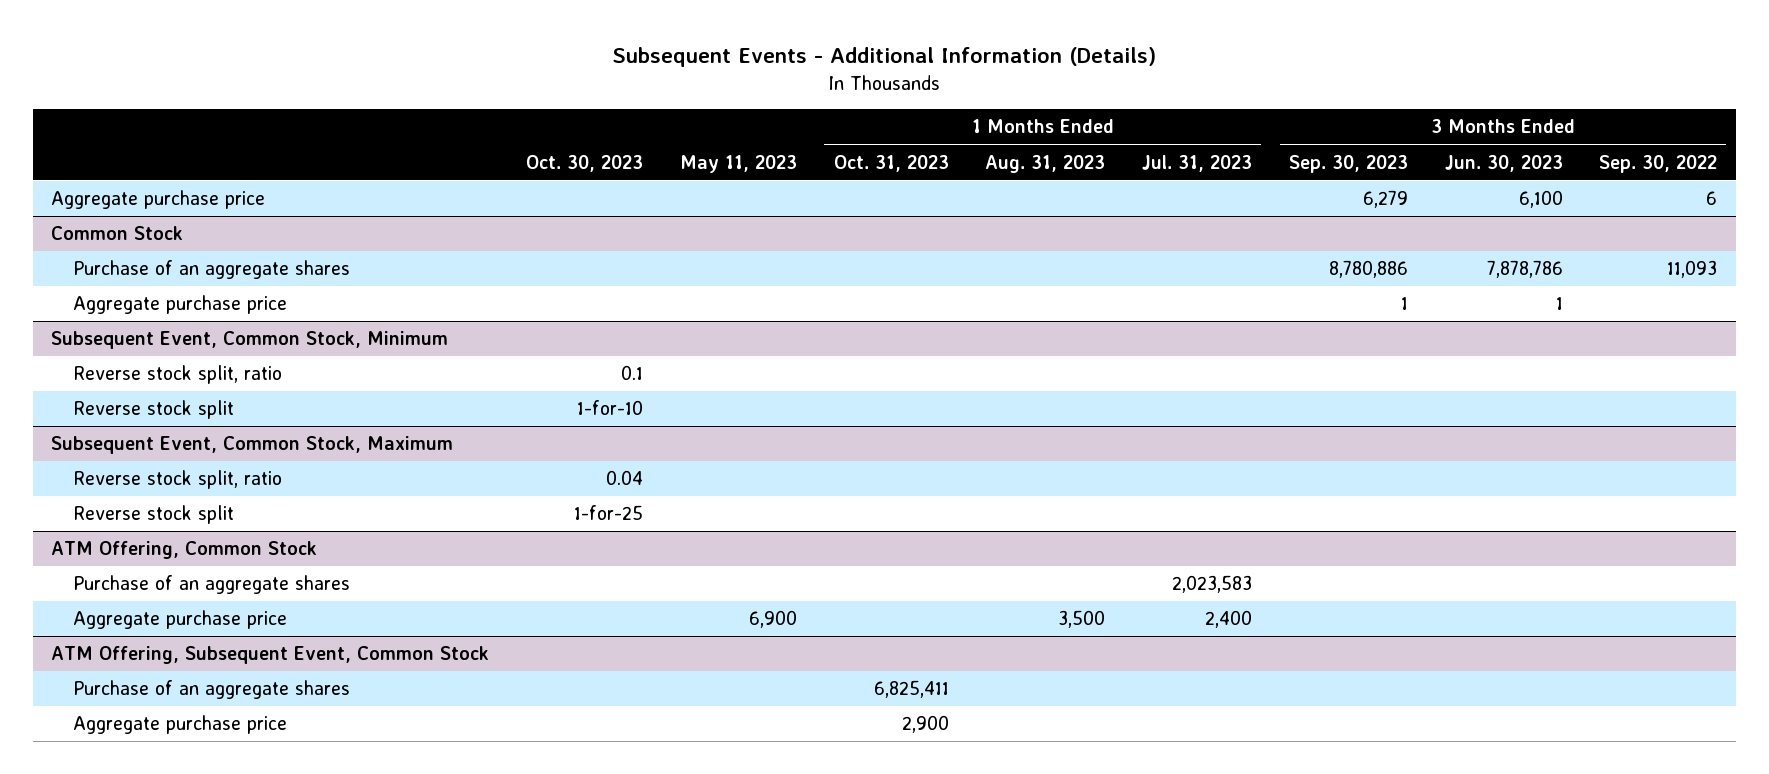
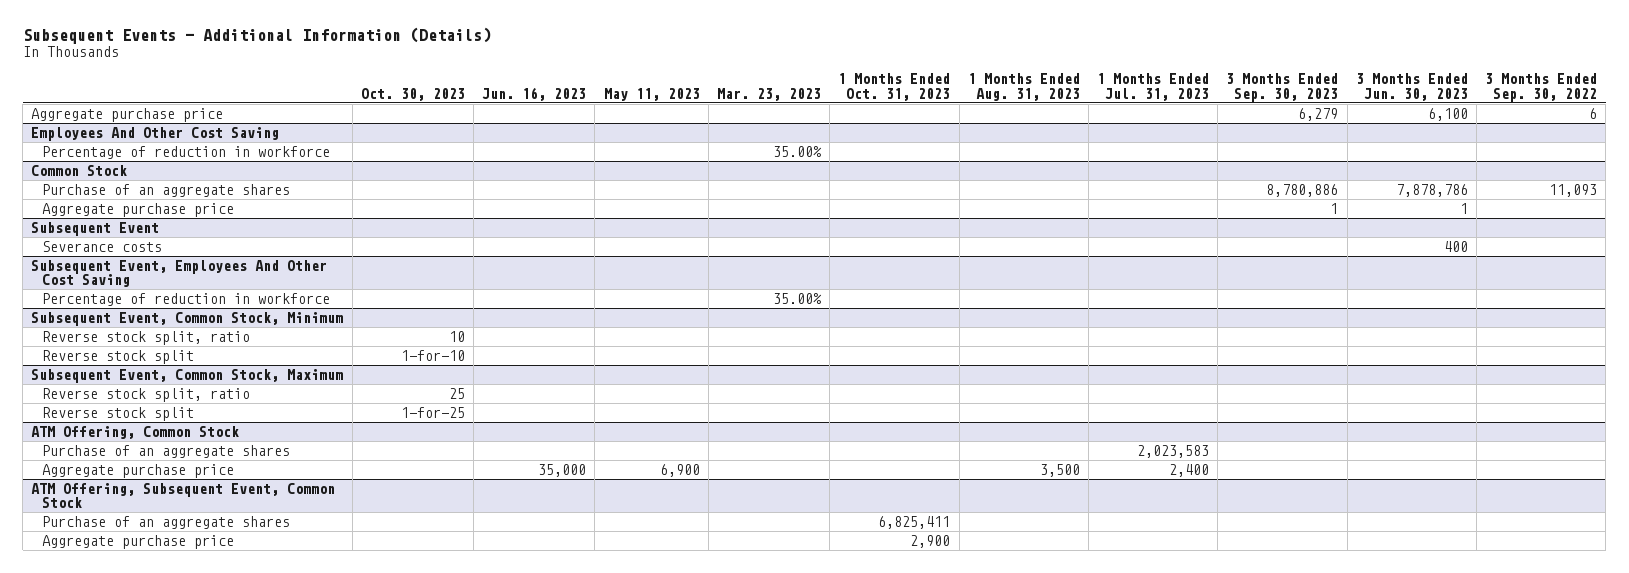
- | Oct. 30, 2023 | May 11, 2023 | 1 Months Ended Oct. 31, 2023 | 1 Months Ended Aug. 31, 2023 | 1 Months Ended Jul. 31, 2023 | 3 Months Ended Sep. 30, 2023 | 3 Months Ended Jun. 30, 2023 | 3 Months Ended Sep. 30, 2022
+ | Oct. 30, 2023 | Jun. 16, 2023 | May 11, 2023 | Mar. 23, 2023 | 1 Months Ended Oct. 31, 2023 | 1 Months Ended Aug. 31, 2023 | 1 Months Ended Jul. 31, 2023 | 3 Months Ended Sep. 30, 2023 | 3 Months Ended Jun. 30, 2023 | 3 Months Ended Sep. 30, 2022
+ Employees And Other Cost Saving
+ Percentage of reduction in workforce | | | | 35.00% | | | | | |
+ Subsequent Event
+ Severance costs | | | | | | | | | 400 |
+ Subsequent Event, Employees And Other Cost Saving
+ Percentage of reduction in workforce | | | | 35.00% | | | | | |
@ Subsequent Event, Common Stock, Minimum
- Reverse stock split, ratio | 0.1 | | | | | | |
+ Reverse stock split, ratio | 10 | | | | | | | | |
@ Subsequent Event, Common Stock, Maximum
- Reverse stock split, ratio | 0.04 | | | | | | |
+ Reverse stock split, ratio | 25 | | | | | | | | |

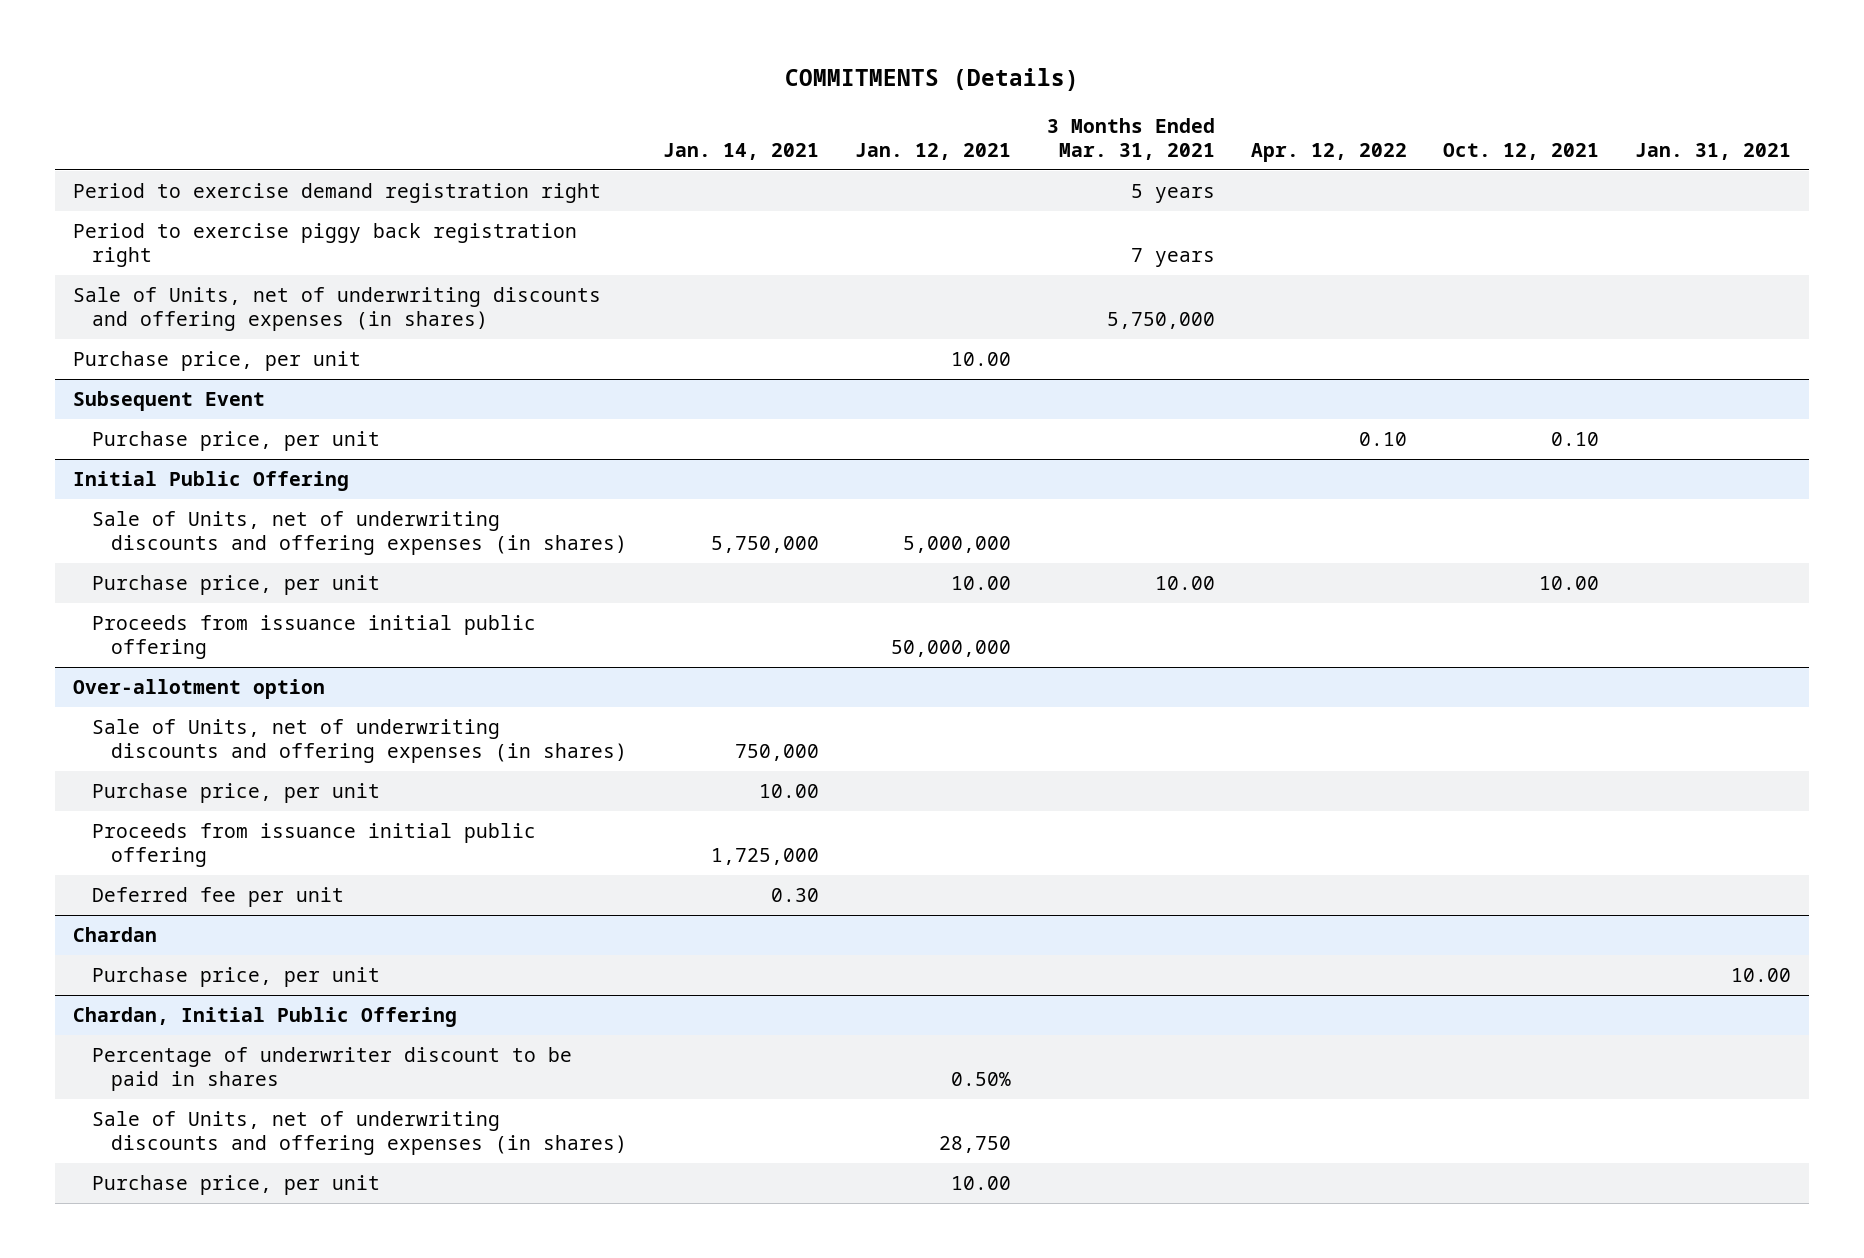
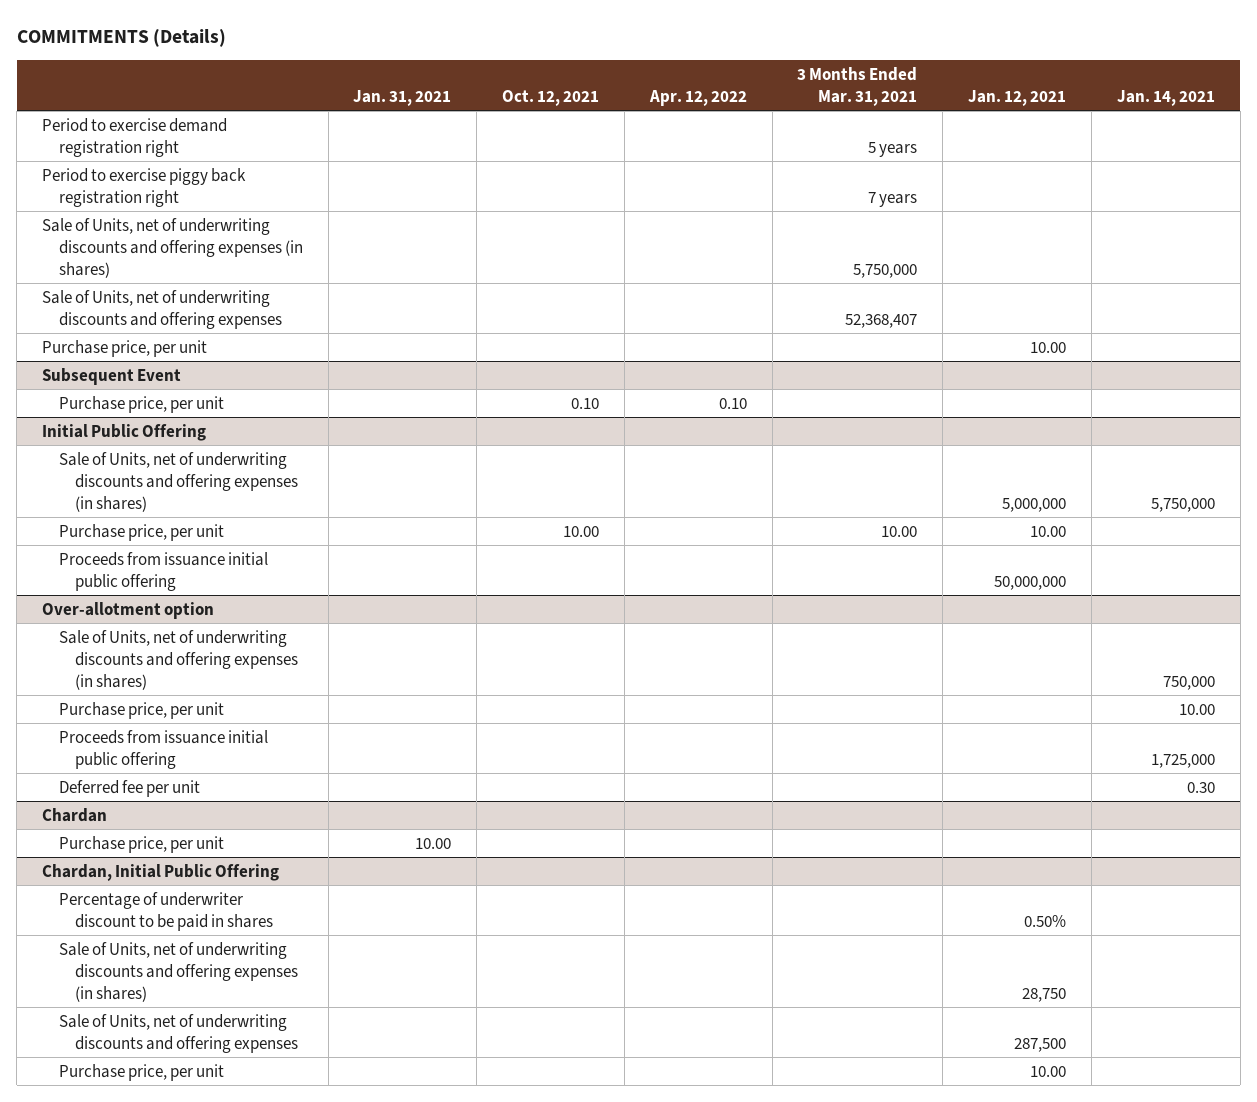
- | Jan. 14, 2021 | Jan. 12, 2021 | 3 Months Ended Mar. 31, 2021 | Apr. 12, 2022 | Oct. 12, 2021 | Jan. 31, 2021
+ | Jan. 31, 2021 | Oct. 12, 2021 | Apr. 12, 2022 | 3 Months Ended Mar. 31, 2021 | Jan. 12, 2021 | Jan. 14, 2021
+ Sale of Units, net of underwriting discounts and offering expenses | | | | 52,368,407 | |
@ Chardan, Initial Public Offering
+ Sale of Units, net of underwriting discounts and offering expenses | | | | | 287,500 |

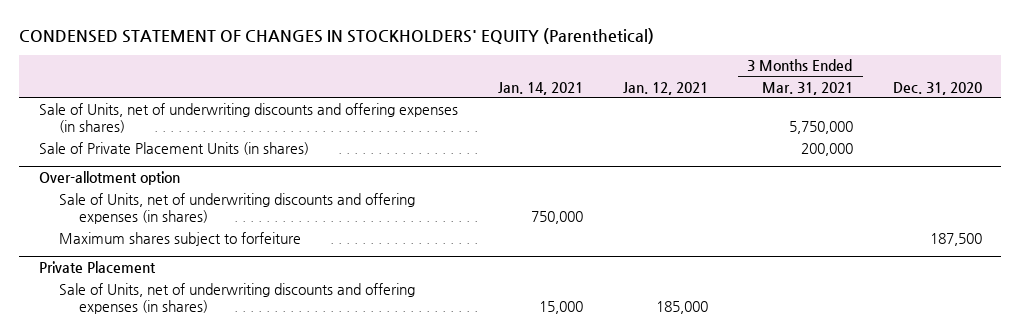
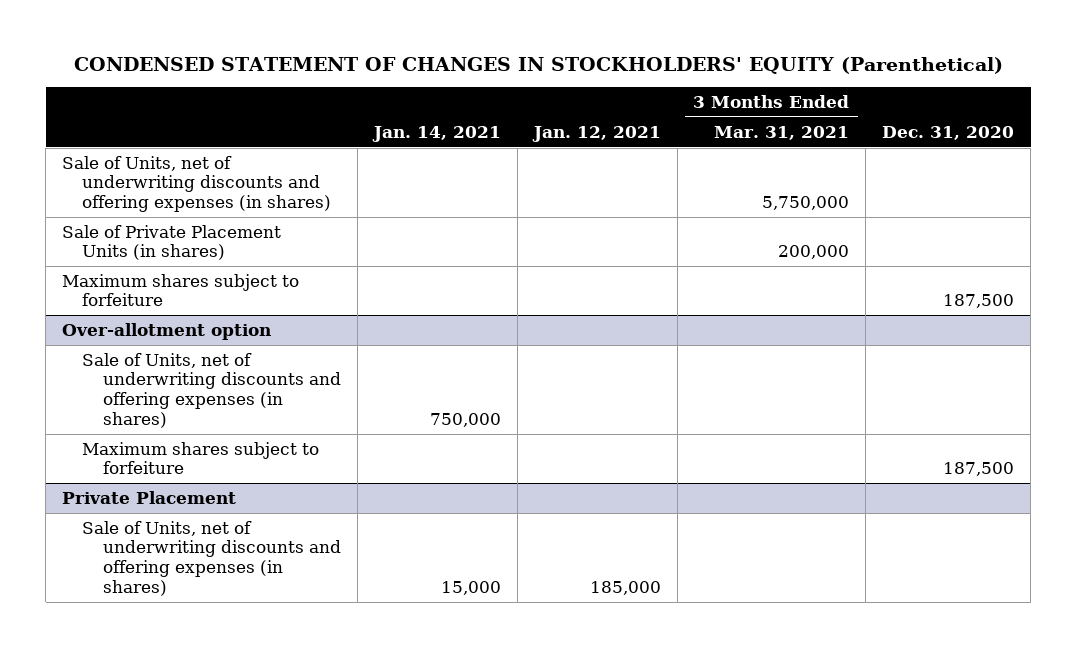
+ Maximum shares subject to forfeiture | | | | 187,500

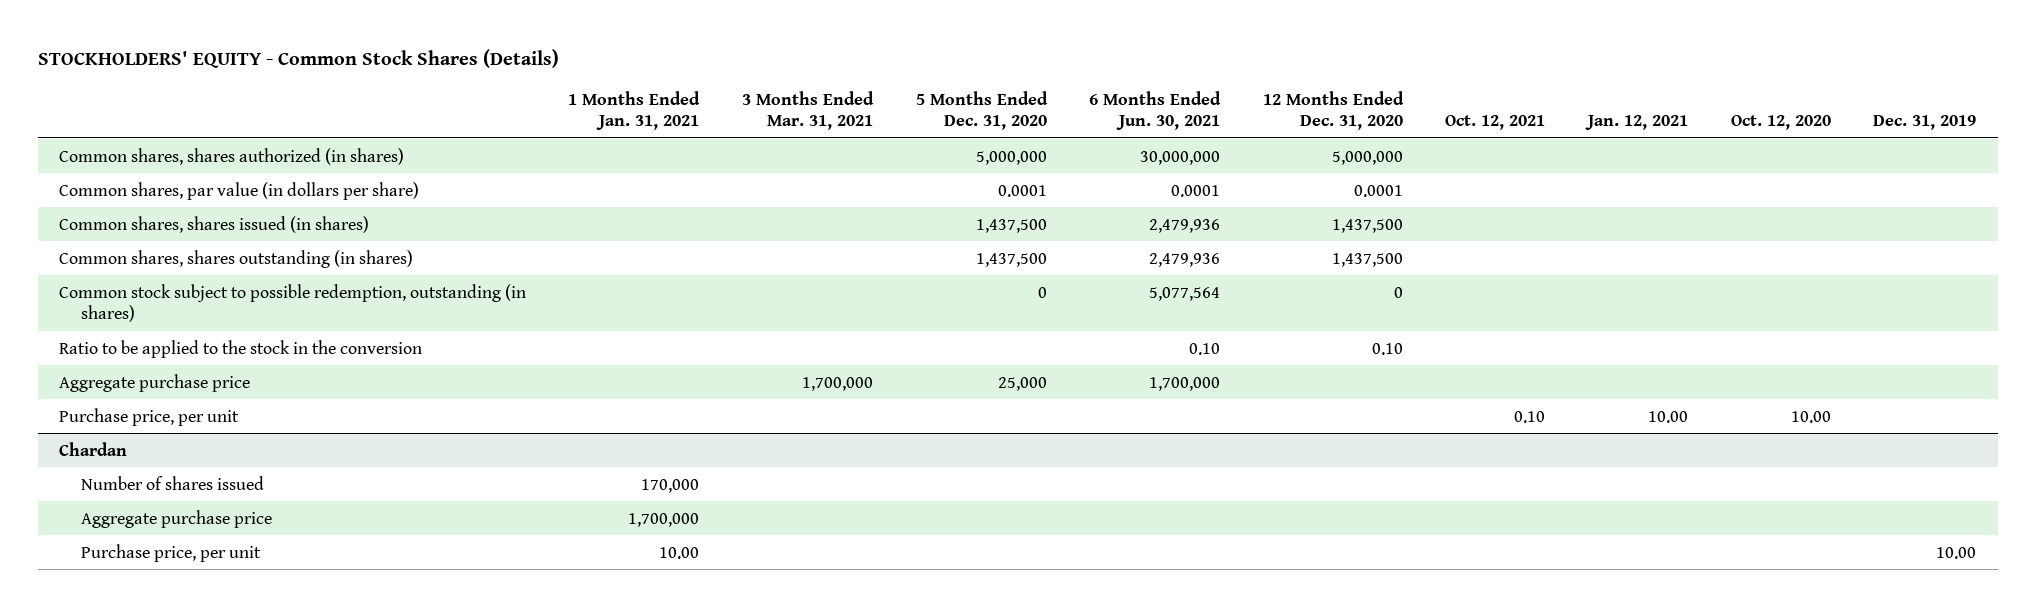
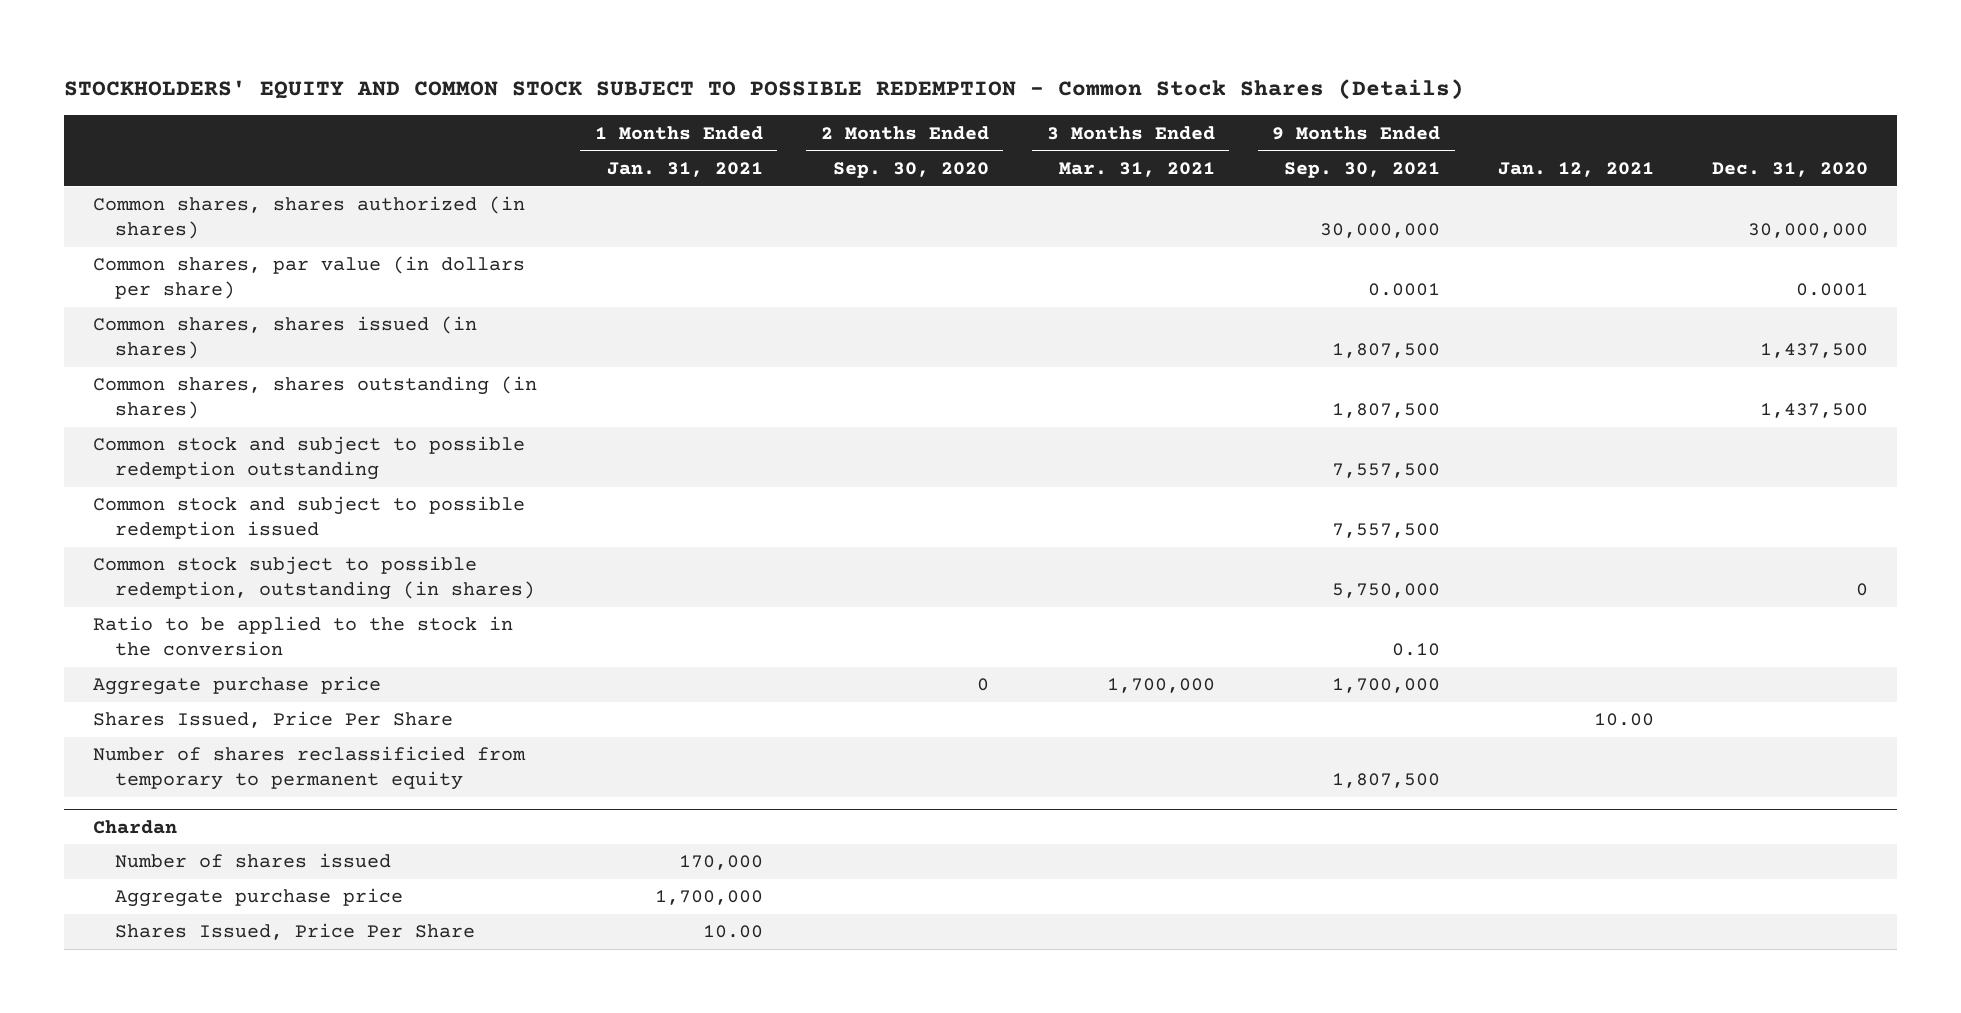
- STOCKHOLDERS' EQUITY - Common Stock Shares (Details)
+ STOCKHOLDERS' EQUITY AND COMMON STOCK SUBJECT TO POSSIBLE REDEMPTION - Common Stock Shares (Details)
- | 1 Months Ended Jan. 31, 2021 | 3 Months Ended Mar. 31, 2021 | 5 Months Ended Dec. 31, 2020 | 6 Months Ended Jun. 30, 2021 | 12 Months Ended Dec. 31, 2020 | Oct. 12, 2021 | Jan. 12, 2021 | Oct. 12, 2020 | Dec. 31, 2019
+ | 1 Months Ended Jan. 31, 2021 | 2 Months Ended Sep. 30, 2020 | 3 Months Ended Mar. 31, 2021 | 9 Months Ended Sep. 30, 2021 | Jan. 12, 2021 | Dec. 31, 2020
+ Common stock and subject to possible redemption outstanding | | | | 7,557,500 | |
+ Common stock and subject to possible redemption issued | | | | 7,557,500 | |
- Purchase price, per unit | | | | | | 0.10 | 10.00 | 10.00 |
+ Shares Issued, Price Per Share | | | | | 10.00 |
+ Number of shares reclassificied from temporary to permanent equity | | | | 1,807,500 | |
@ Chardan
- Purchase price, per unit | 10.00 | | | | | | | | 10.00
+ Shares Issued, Price Per Share | 10.00 | | | | |

